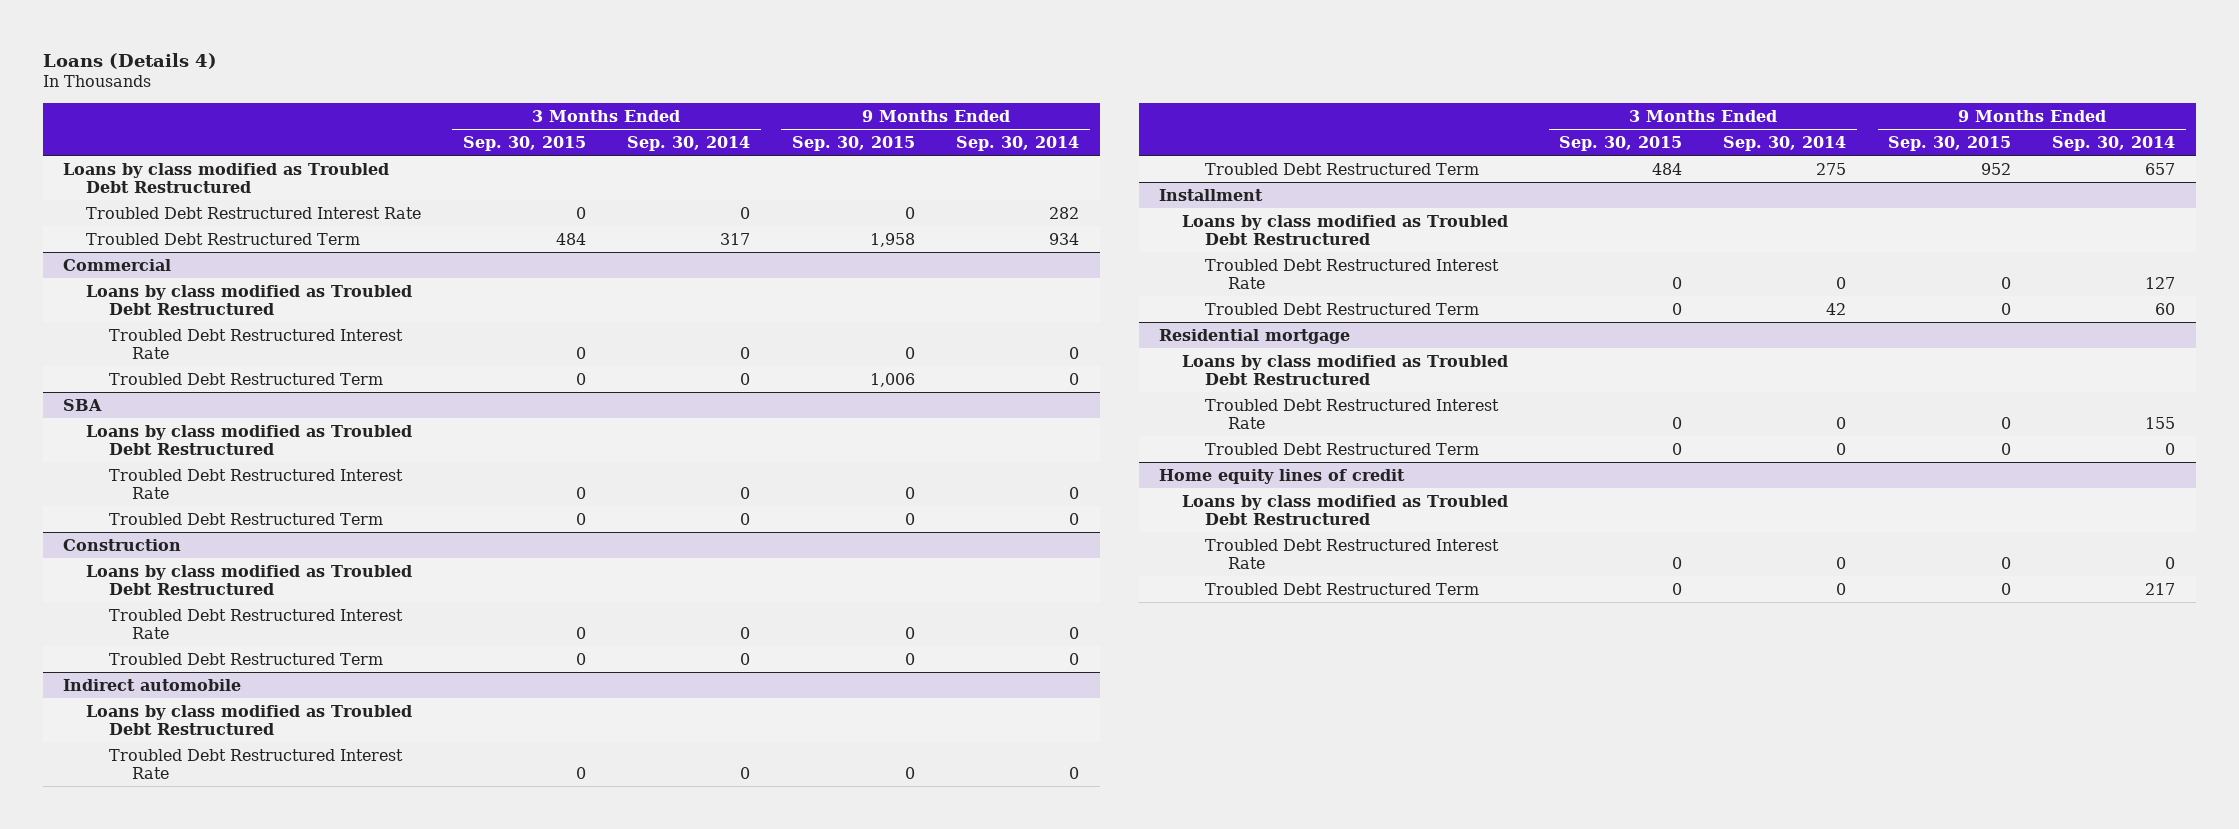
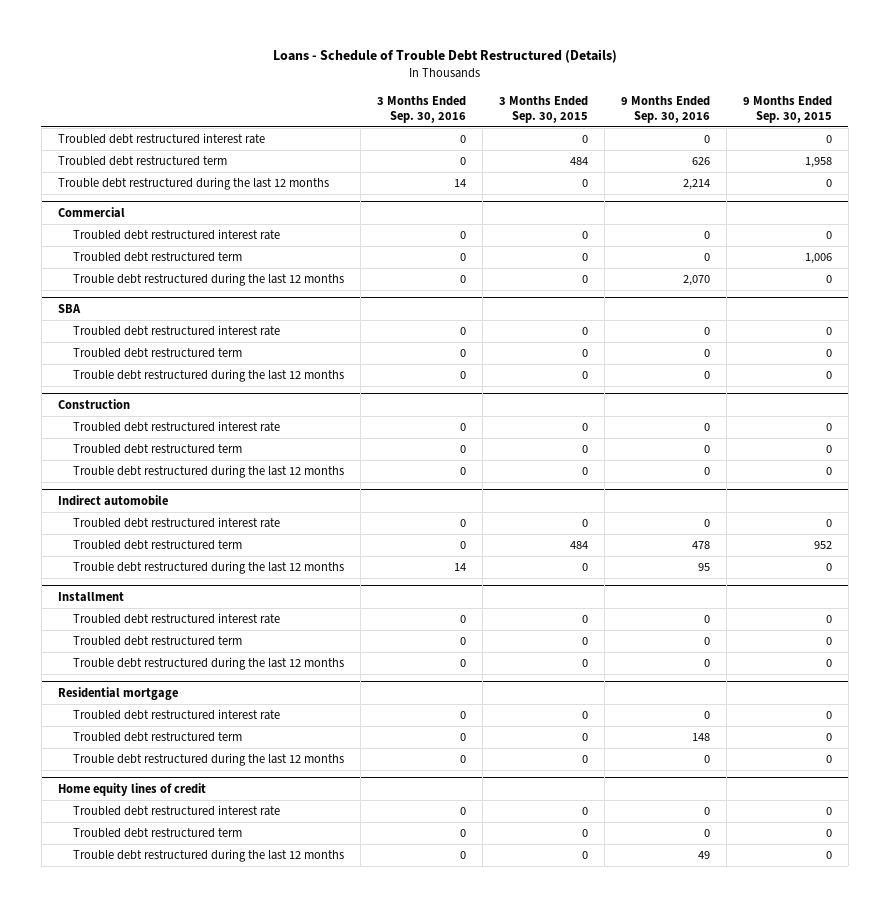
- Loans (Details 4)
+ Loans - Schedule of Trouble Debt Restructured (Details)
- | 3 Months Ended Sep. 30, 2015 | 3 Months Ended Sep. 30, 2014 | 9 Months Ended Sep. 30, 2015 | 9 Months Ended Sep. 30, 2014
+ | 3 Months Ended Sep. 30, 2016 | 3 Months Ended Sep. 30, 2015 | 9 Months Ended Sep. 30, 2016 | 9 Months Ended Sep. 30, 2015
- Loans by class modified as Troubled Debt Restructured
- Troubled Debt Restructured Interest Rate | 0 | 0 | 0 | 282
- Troubled Debt Restructured Term | 484 | 317 | 1,958 | 934
+ Troubled debt restructured interest rate | 0 | 0 | 0 | 0
+ Troubled debt restructured term | 0 | 484 | 626 | 1,958
+ Trouble debt restructured during the last 12 months | 14 | 0 | 2,214 | 0
@ Commercial
- Loans by class modified as Troubled Debt Restructured
- Troubled Debt Restructured Interest Rate | 0 | 0 | 0 | 0
- Troubled Debt Restructured Term | 0 | 0 | 1,006 | 0
+ Troubled debt restructured interest rate | 0 | 0 | 0 | 0
+ Troubled debt restructured term | 0 | 0 | 0 | 1,006
+ Trouble debt restructured during the last 12 months | 0 | 0 | 2,070 | 0
@ SBA
- Loans by class modified as Troubled Debt Restructured
- Troubled Debt Restructured Interest Rate | 0 | 0 | 0 | 0
- Troubled Debt Restructured Term | 0 | 0 | 0 | 0
+ Troubled debt restructured interest rate | 0 | 0 | 0 | 0
+ Troubled debt restructured term | 0 | 0 | 0 | 0
+ Trouble debt restructured during the last 12 months | 0 | 0 | 0 | 0
@ Construction
- Loans by class modified as Troubled Debt Restructured
- Troubled Debt Restructured Interest Rate | 0 | 0 | 0 | 0
- Troubled Debt Restructured Term | 0 | 0 | 0 | 0
+ Troubled debt restructured interest rate | 0 | 0 | 0 | 0
+ Troubled debt restructured term | 0 | 0 | 0 | 0
+ Trouble debt restructured during the last 12 months | 0 | 0 | 0 | 0
@ Indirect automobile
- Loans by class modified as Troubled Debt Restructured
- Troubled Debt Restructured Interest Rate | 0 | 0 | 0 | 0
- Troubled Debt Restructured Term | 484 | 275 | 952 | 657
+ Troubled debt restructured interest rate | 0 | 0 | 0 | 0
+ Troubled debt restructured term | 0 | 484 | 478 | 952
+ Trouble debt restructured during the last 12 months | 14 | 0 | 95 | 0
@ Installment
- Loans by class modified as Troubled Debt Restructured
- Troubled Debt Restructured Interest Rate | 0 | 0 | 0 | 127
- Troubled Debt Restructured Term | 0 | 42 | 0 | 60
+ Troubled debt restructured interest rate | 0 | 0 | 0 | 0
+ Troubled debt restructured term | 0 | 0 | 0 | 0
+ Trouble debt restructured during the last 12 months | 0 | 0 | 0 | 0
@ Residential mortgage
- Loans by class modified as Troubled Debt Restructured
- Troubled Debt Restructured Interest Rate | 0 | 0 | 0 | 155
- Troubled Debt Restructured Term | 0 | 0 | 0 | 0
+ Troubled debt restructured interest rate | 0 | 0 | 0 | 0
+ Troubled debt restructured term | 0 | 0 | 148 | 0
+ Trouble debt restructured during the last 12 months | 0 | 0 | 0 | 0
@ Home equity lines of credit
- Loans by class modified as Troubled Debt Restructured
- Troubled Debt Restructured Interest Rate | 0 | 0 | 0 | 0
- Troubled Debt Restructured Term | 0 | 0 | 0 | 217
+ Troubled debt restructured interest rate | 0 | 0 | 0 | 0
+ Troubled debt restructured term | 0 | 0 | 0 | 0
+ Trouble debt restructured during the last 12 months | 0 | 0 | 49 | 0

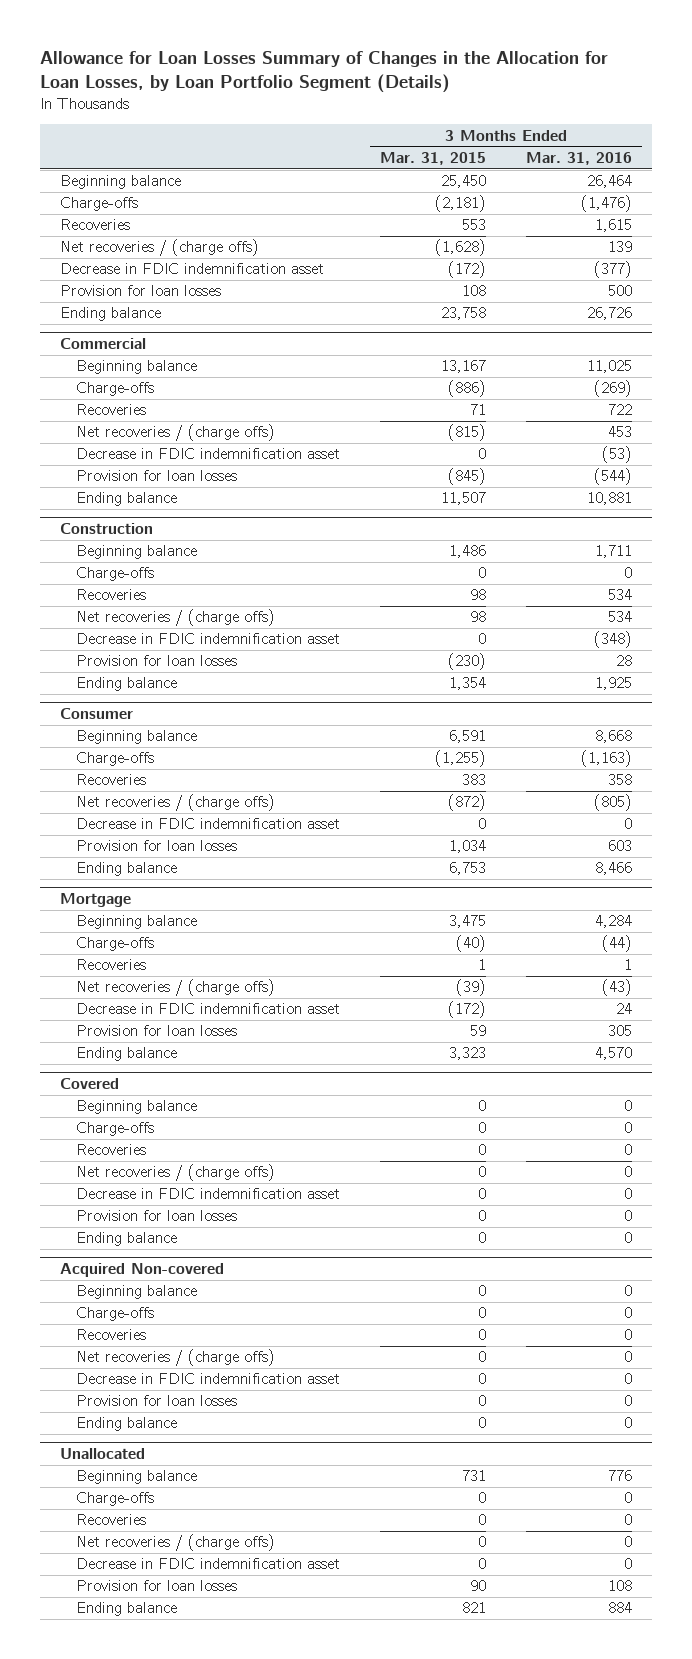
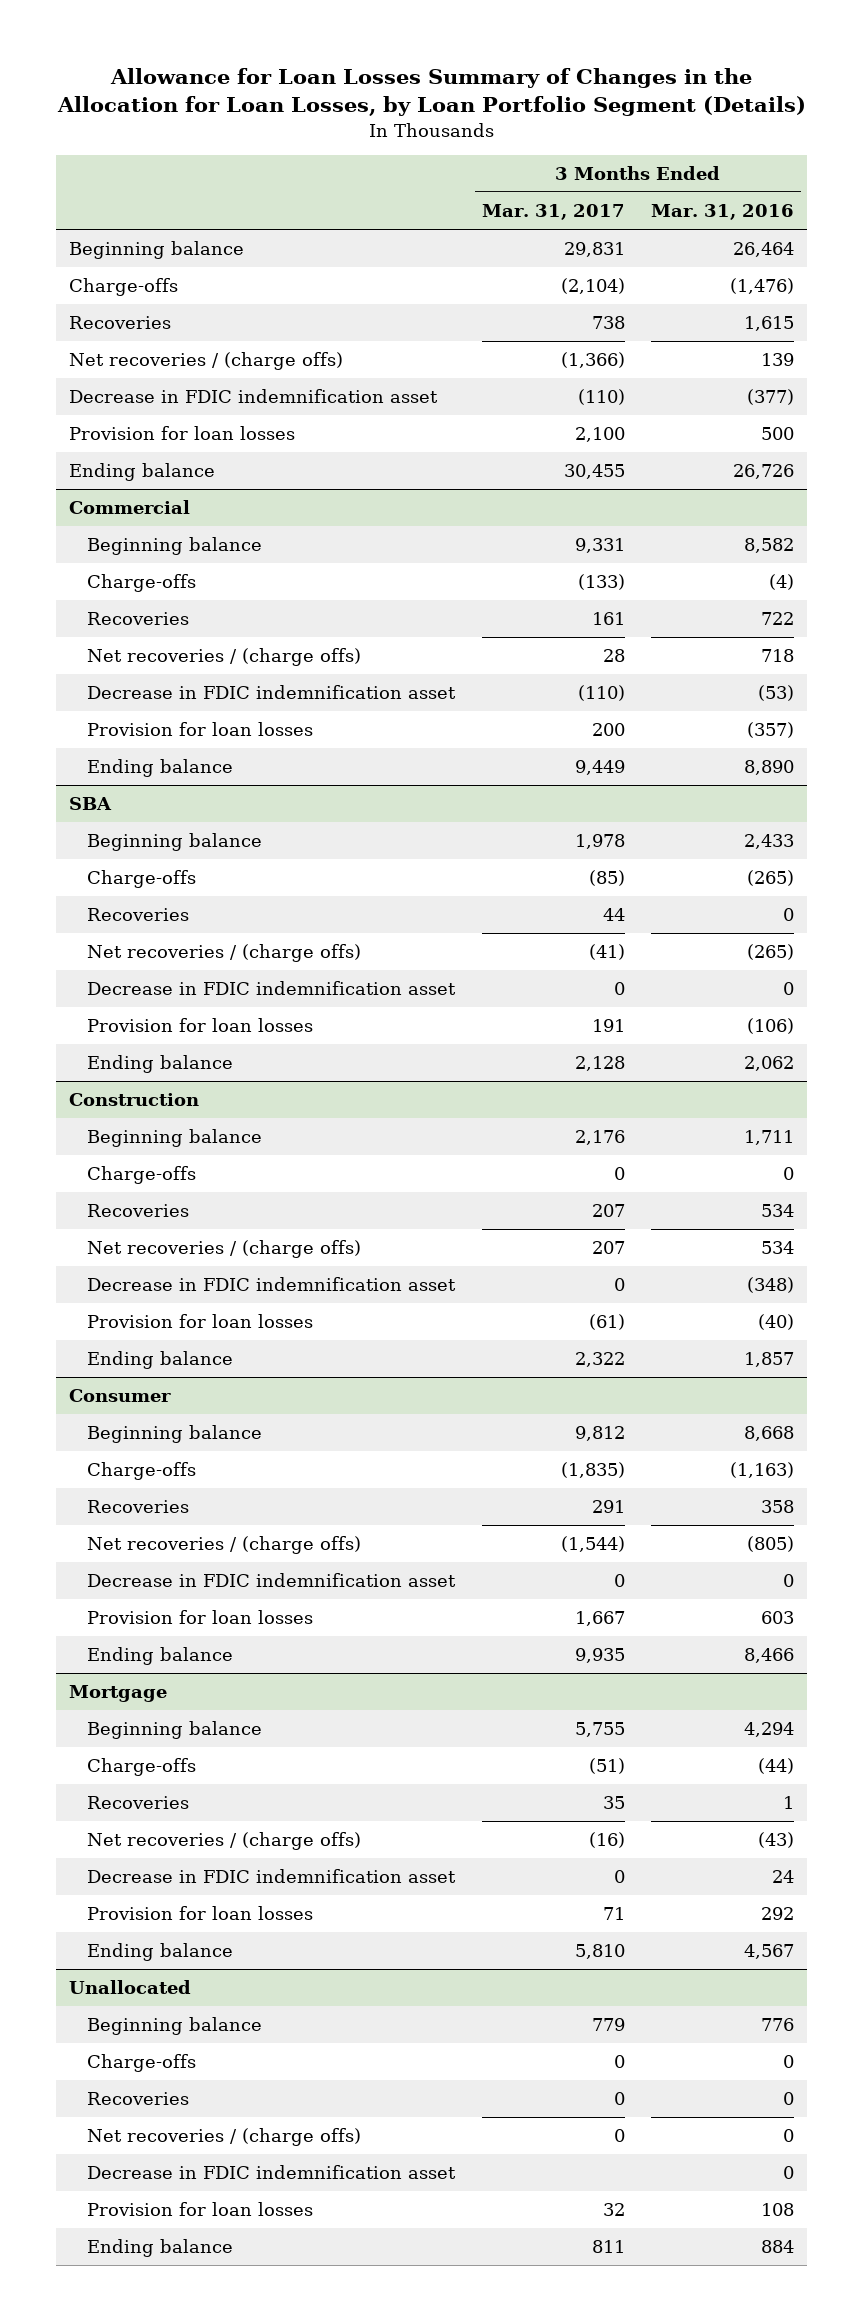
- | 3 Months Ended Mar. 31, 2015 | 3 Months Ended Mar. 31, 2016
+ | 3 Months Ended Mar. 31, 2017 | 3 Months Ended Mar. 31, 2016
@ Commercial
- Beginning balance | 13,167 | 11,025
- Charge-offs | (886) | (269)
+ Beginning balance | 9,331 | 8,582
+ Charge-offs | (133) | (4)
- Net recoveries / (charge offs) | (815) | 453
+ Net recoveries / (charge offs) | 28 | 718
- Provision for loan losses | (845) | (544)
- Ending balance | 11,507 | 10,881
+ Provision for loan losses | 200 | (357)
+ Ending balance | 9,449 | 8,890
+ SBA
+ Beginning balance | 1,978 | 2,433
+ Charge-offs | (85) | (265)
+ Recoveries | 44 | 0
+ Net recoveries / (charge offs) | (41) | (265)
+ Decrease in FDIC indemnification asset | 0 | 0
+ Provision for loan losses | 191 | (106)
+ Ending balance | 2,128 | 2,062
@ Construction
- Provision for loan losses | (230) | 28
- Ending balance | 1,354 | 1,925
+ Provision for loan losses | (61) | (40)
+ Ending balance | 2,322 | 1,857
@ Mortgage
- Beginning balance | 3,475 | 4,284
+ Beginning balance | 5,755 | 4,294
- Provision for loan losses | 59 | 305
- Ending balance | 3,323 | 4,570
- Covered
- Beginning balance | 0 | 0
- Charge-offs | 0 | 0
- Recoveries | 0 | 0
- Net recoveries / (charge offs) | 0 | 0
- Decrease in FDIC indemnification asset | 0 | 0
- Provision for loan losses | 0 | 0
- Ending balance | 0 | 0
- Acquired Non-covered
- Beginning balance | 0 | 0
- Charge-offs | 0 | 0
- Recoveries | 0 | 0
- Net recoveries / (charge offs) | 0 | 0
- Decrease in FDIC indemnification asset | 0 | 0
- Provision for loan losses | 0 | 0
- Ending balance | 0 | 0
@ Mortgage
+ Provision for loan losses | 71 | 292
+ Ending balance | 5,810 | 4,567

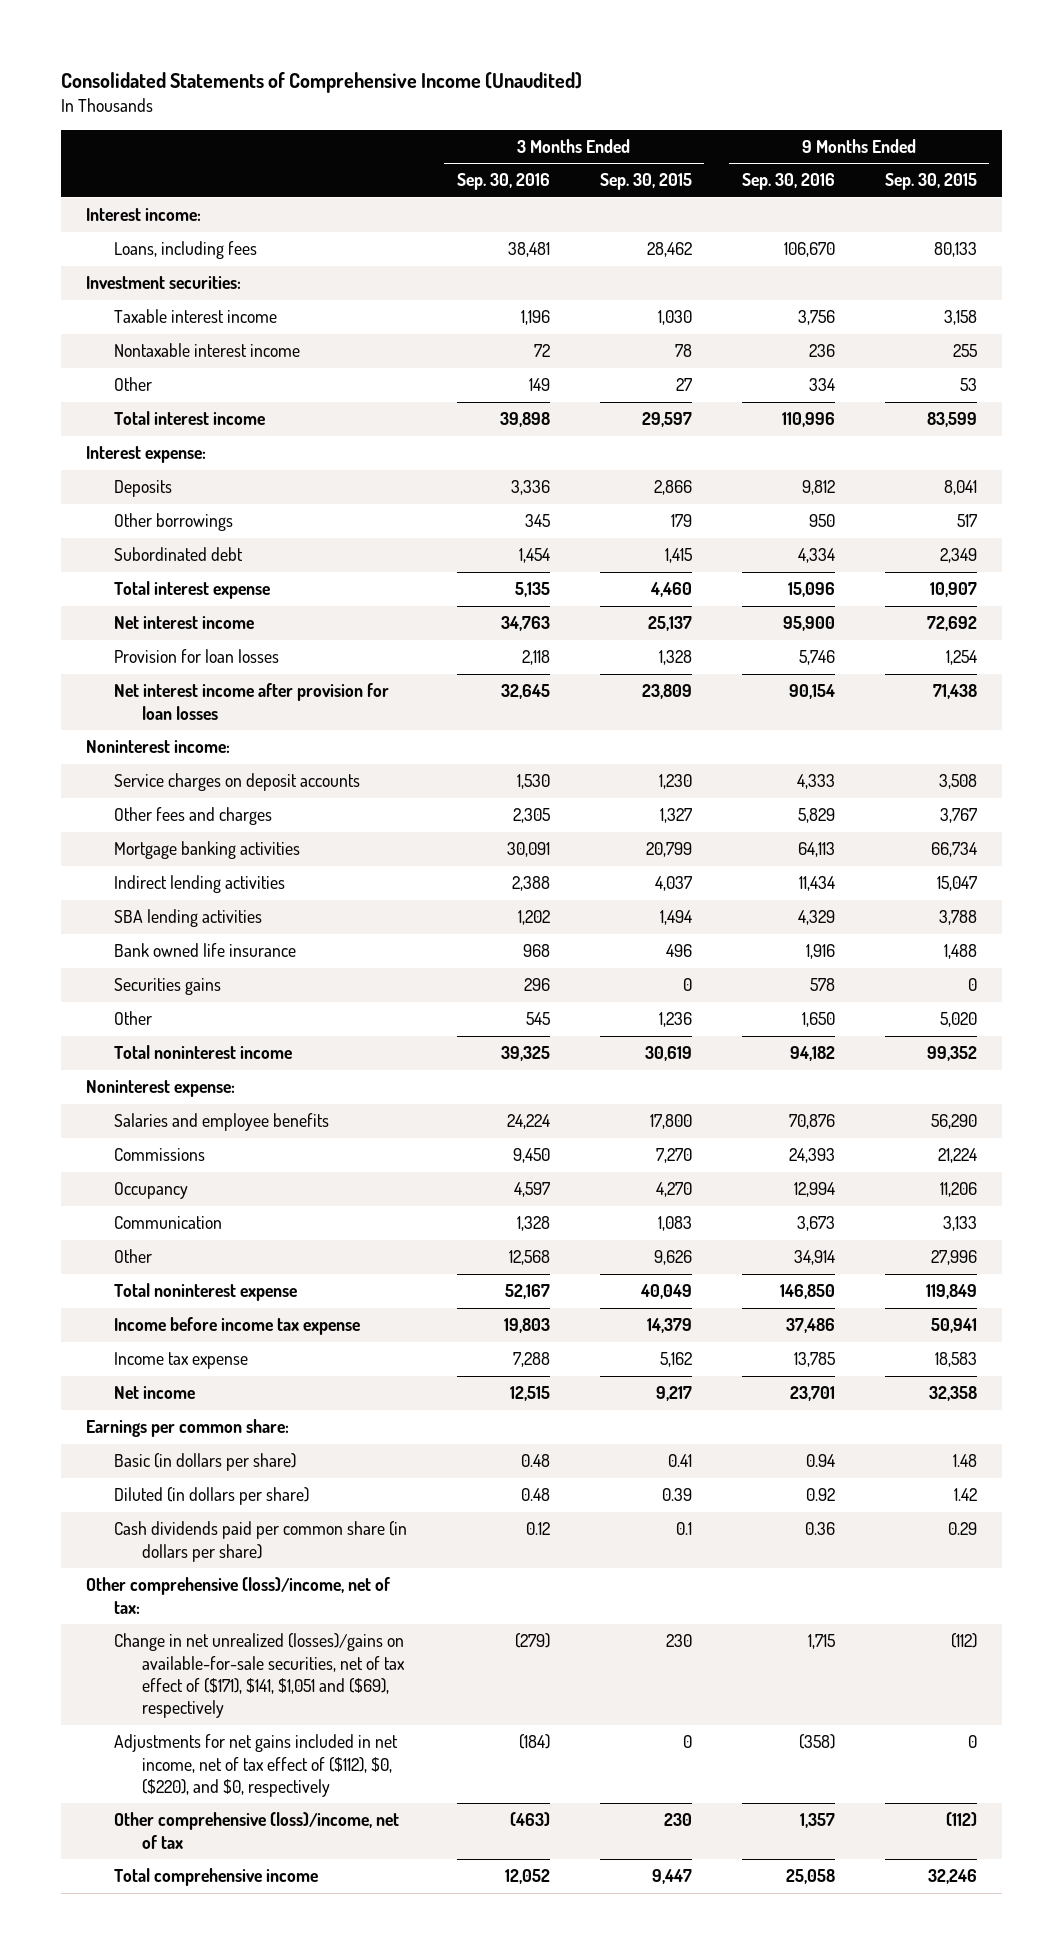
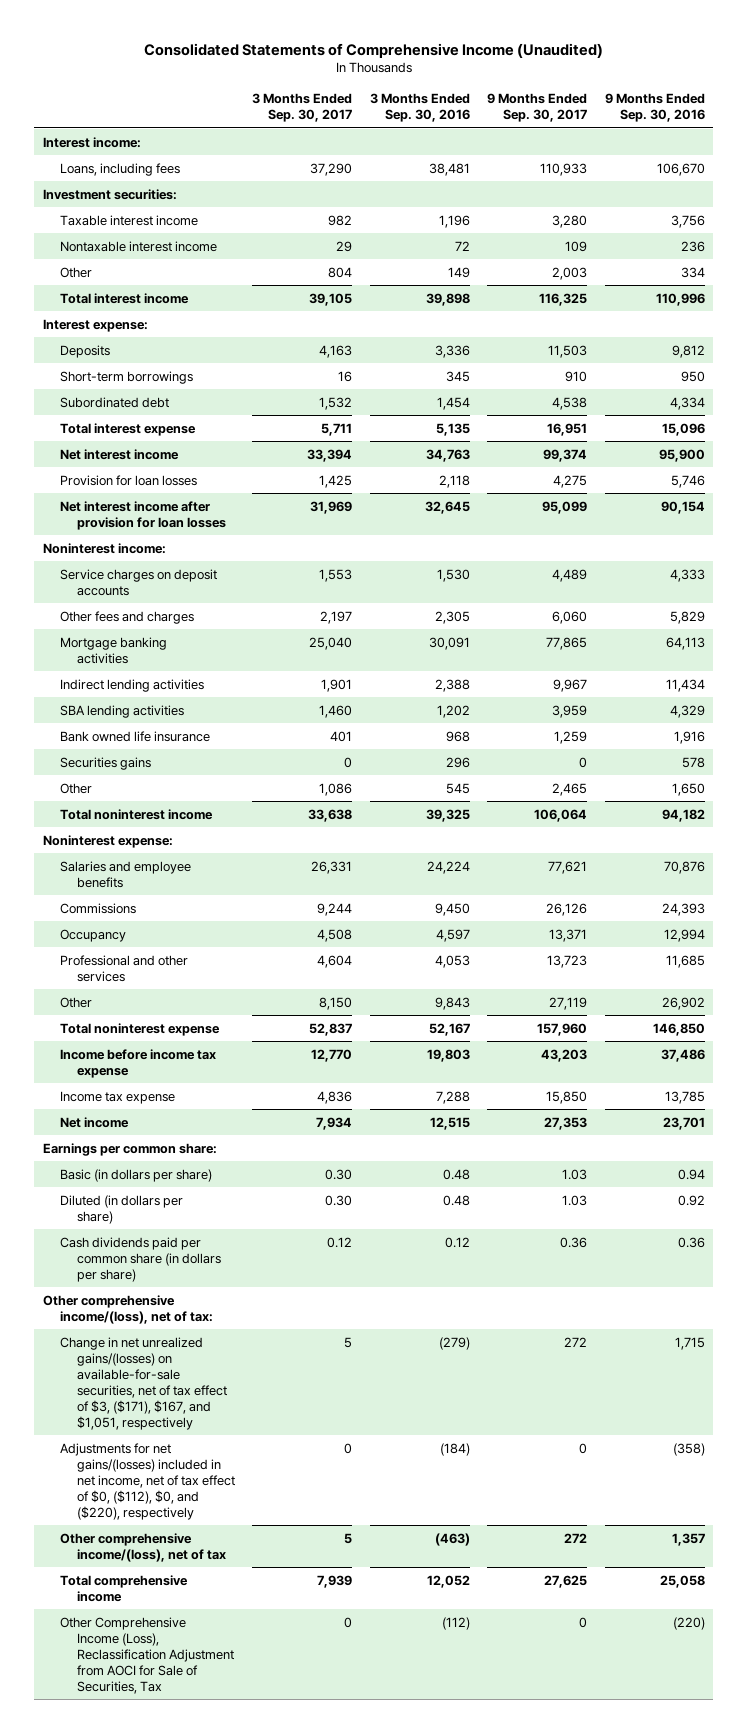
- | 3 Months Ended Sep. 30, 2016 | 3 Months Ended Sep. 30, 2015 | 9 Months Ended Sep. 30, 2016 | 9 Months Ended Sep. 30, 2015
+ | 3 Months Ended Sep. 30, 2017 | 3 Months Ended Sep. 30, 2016 | 9 Months Ended Sep. 30, 2017 | 9 Months Ended Sep. 30, 2016
- Other borrowings | 345 | 179 | 950 | 517
+ Short-term borrowings | 16 | 345 | 910 | 950
- Communication | 1,328 | 1,083 | 3,673 | 3,133
- Other | 12,568 | 9,626 | 34,914 | 27,996
+ Professional and other services | 4,604 | 4,053 | 13,723 | 11,685
+ Other | 8,150 | 9,843 | 27,119 | 26,902
- Other comprehensive (loss)/income, net of tax:
- Change in net unrealized (losses)/gains on available-for-sale securities, net of tax effect of ($171), $141, $1,051 and ($69), respectively | (279) | 230 | 1,715 | (112)
- Adjustments for net gains included in net income, net of tax effect of ($112), $0, ($220), and $0, respectively | (184) | 0 | (358) | 0
- Other comprehensive (loss)/income, net of tax | (463) | 230 | 1,357 | (112)
+ Other comprehensive income/(loss), net of tax:
+ Change in net unrealized gains/(losses) on available-for-sale securities, net of tax effect of $3, ($171), $167, and $1,051, respectively | 5 | (279) | 272 | 1,715
+ Adjustments for net gains/(losses) included in net income, net of tax effect of $0, ($112), $0, and ($220), respectively | 0 | (184) | 0 | (358)
+ Other comprehensive income/(loss), net of tax | 5 | (463) | 272 | 1,357
+ Other Comprehensive Income (Loss), Reclassification Adjustment from AOCI for Sale of Securities, Tax | 0 | (112) | 0 | (220)

